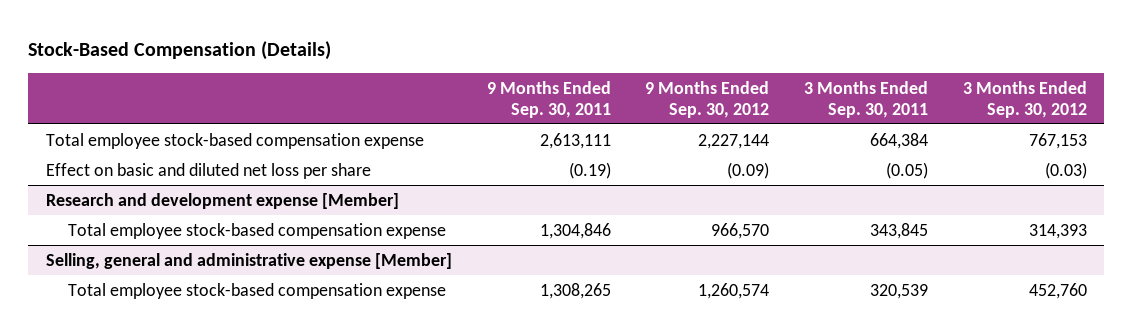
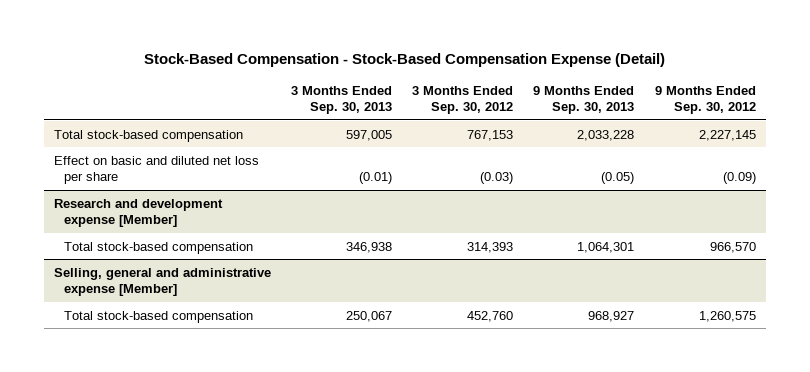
- Stock-Based Compensation (Details)
+ Stock-Based Compensation - Stock-Based Compensation Expense (Detail)
- | 9 Months Ended Sep. 30, 2011 | 9 Months Ended Sep. 30, 2012 | 3 Months Ended Sep. 30, 2011 | 3 Months Ended Sep. 30, 2012
+ | 3 Months Ended Sep. 30, 2013 | 3 Months Ended Sep. 30, 2012 | 9 Months Ended Sep. 30, 2013 | 9 Months Ended Sep. 30, 2012
- Total employee stock-based compensation expense | 2,613,111 | 2,227,144 | 664,384 | 767,153
+ Total stock-based compensation | 597,005 | 767,153 | 2,033,228 | 2,227,145
@ Research and development expense [Member]
- Total employee stock-based compensation expense | 1,304,846 | 966,570 | 343,845 | 314,393
+ Total stock-based compensation | 346,938 | 314,393 | 1,064,301 | 966,570
@ Selling, general and administrative expense [Member]
- Total employee stock-based compensation expense | 1,308,265 | 1,260,574 | 320,539 | 452,760
+ Total stock-based compensation | 250,067 | 452,760 | 968,927 | 1,260,575

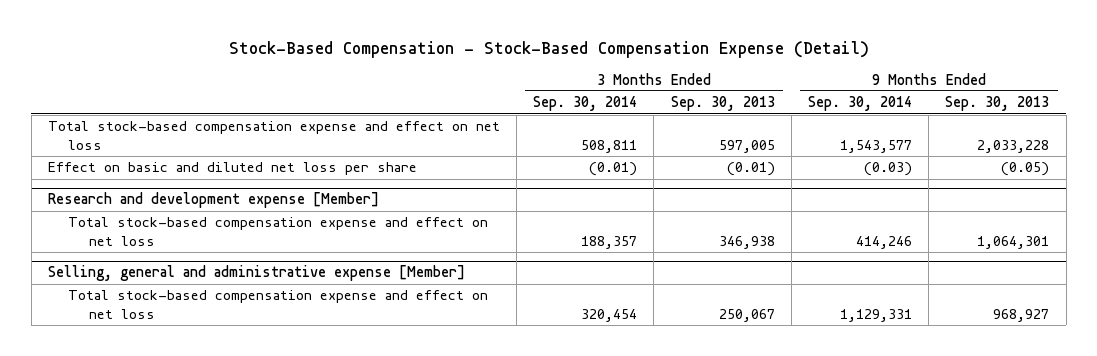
- | 3 Months Ended Sep. 30, 2013 | 3 Months Ended Sep. 30, 2012 | 9 Months Ended Sep. 30, 2013 | 9 Months Ended Sep. 30, 2012
+ | 3 Months Ended Sep. 30, 2014 | 3 Months Ended Sep. 30, 2013 | 9 Months Ended Sep. 30, 2014 | 9 Months Ended Sep. 30, 2013
- Total stock-based compensation | 597,005 | 767,153 | 2,033,228 | 2,227,145
+ Total stock-based compensation expense and effect on net loss | 508,811 | 597,005 | 1,543,577 | 2,033,228
@ Research and development expense [Member]
- Total stock-based compensation | 346,938 | 314,393 | 1,064,301 | 966,570
+ Total stock-based compensation expense and effect on net loss | 188,357 | 346,938 | 414,246 | 1,064,301
@ Selling, general and administrative expense [Member]
- Total stock-based compensation | 250,067 | 452,760 | 968,927 | 1,260,575
+ Total stock-based compensation expense and effect on net loss | 320,454 | 250,067 | 1,129,331 | 968,927

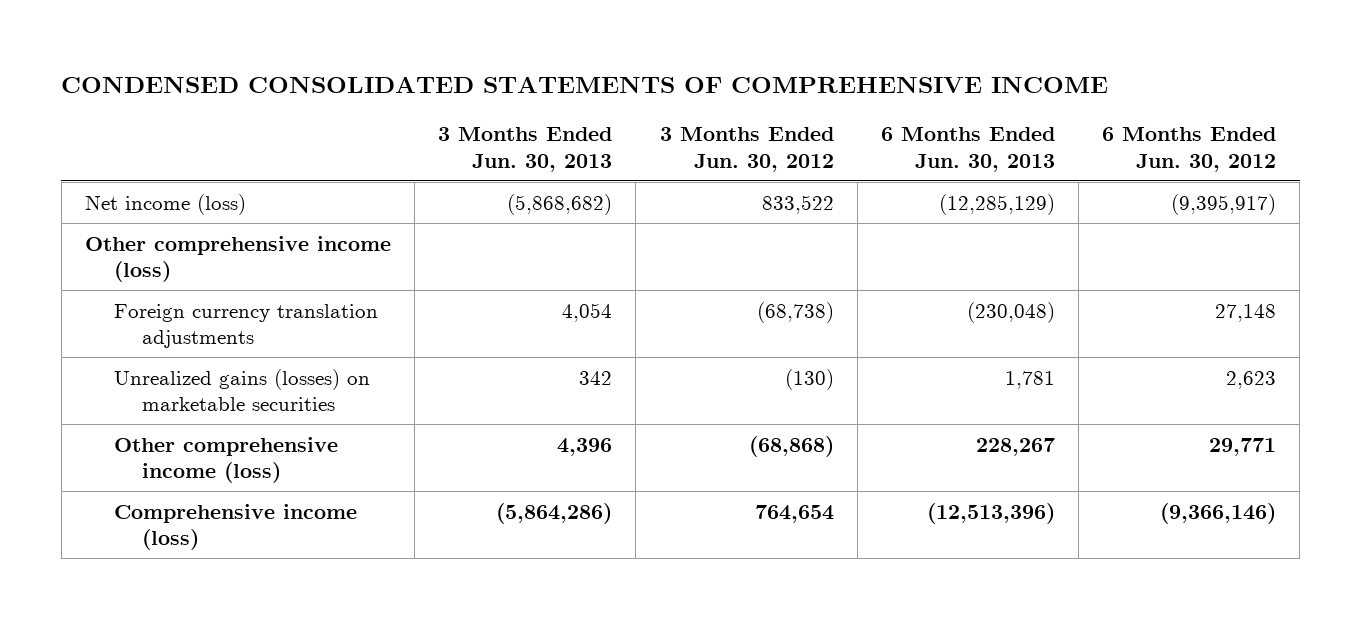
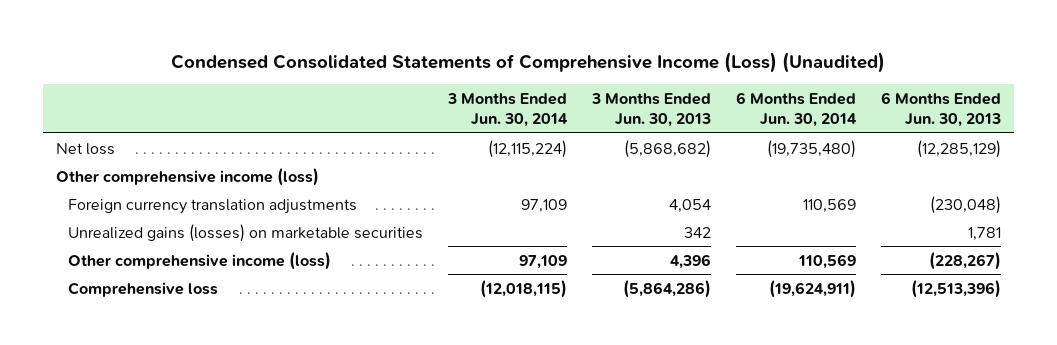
- CONDENSED CONSOLIDATED STATEMENTS OF COMPREHENSIVE INCOME
+ Condensed Consolidated Statements of Comprehensive Income (Loss) (Unaudited)
- | 3 Months Ended Jun. 30, 2013 | 3 Months Ended Jun. 30, 2012 | 6 Months Ended Jun. 30, 2013 | 6 Months Ended Jun. 30, 2012
+ | 3 Months Ended Jun. 30, 2014 | 3 Months Ended Jun. 30, 2013 | 6 Months Ended Jun. 30, 2014 | 6 Months Ended Jun. 30, 2013
- Net income (loss) | (5,868,682) | 833,522 | (12,285,129) | (9,395,917)
+ Net loss | (12,115,224) | (5,868,682) | (19,735,480) | (12,285,129)
- Other comprehensive income (loss) | 4,396 | (68,868) | 228,267 | 29,771
- Comprehensive income (loss) | (5,864,286) | 764,654 | (12,513,396) | (9,366,146)
+ Other comprehensive income (loss) | 97,109 | 4,396 | 110,569 | (228,267)
+ Comprehensive loss | (12,018,115) | (5,864,286) | (19,624,911) | (12,513,396)

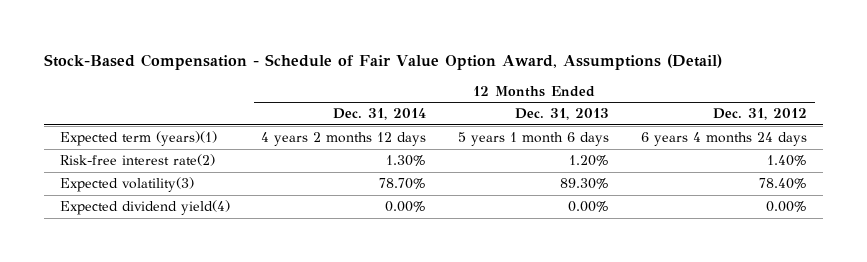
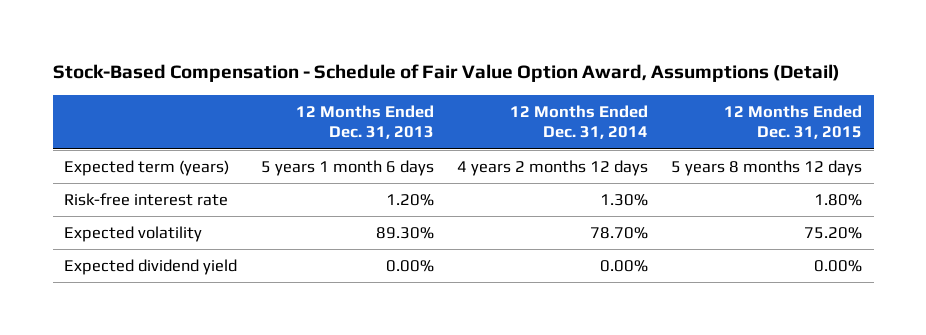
- | 12 Months Ended Dec. 31, 2014 | 12 Months Ended Dec. 31, 2013 | 12 Months Ended Dec. 31, 2012
+ | 12 Months Ended Dec. 31, 2013 | 12 Months Ended Dec. 31, 2014 | 12 Months Ended Dec. 31, 2015
- Expected term (years)(1) | 4 years 2 months 12 days | 5 years 1 month 6 days | 6 years 4 months 24 days
- Risk-free interest rate(2) | 1.30% | 1.20% | 1.40%
- Expected volatility(3) | 78.70% | 89.30% | 78.40%
- Expected dividend yield(4) | 0.00% | 0.00% | 0.00%
+ Expected term (years) | 5 years 1 month 6 days | 4 years 2 months 12 days | 5 years 8 months 12 days
+ Risk-free interest rate | 1.20% | 1.30% | 1.80%
+ Expected volatility | 89.30% | 78.70% | 75.20%
+ Expected dividend yield | 0.00% | 0.00% | 0.00%

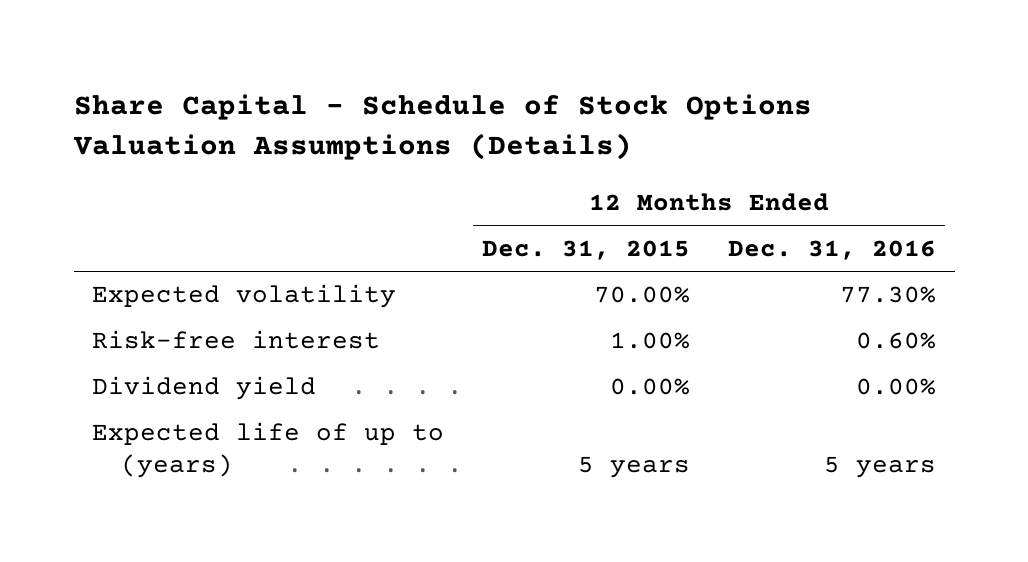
- Stock-Based Compensation - Schedule of Fair Value Option Award, Assumptions (Detail)
+ Share Capital - Schedule of Stock Options Valuation Assumptions (Details)
- | 12 Months Ended Dec. 31, 2013 | 12 Months Ended Dec. 31, 2014 | 12 Months Ended Dec. 31, 2015
+ | 12 Months Ended Dec. 31, 2015 | 12 Months Ended Dec. 31, 2016
- Expected term (years) | 5 years 1 month 6 days | 4 years 2 months 12 days | 5 years 8 months 12 days
- Risk-free interest rate | 1.20% | 1.30% | 1.80%
- Expected volatility | 89.30% | 78.70% | 75.20%
- Expected dividend yield | 0.00% | 0.00% | 0.00%
+ Expected volatility | 70.00% | 77.30%
+ Risk-free interest | 1.00% | 0.60%
+ Dividend yield | 0.00% | 0.00%
+ Expected life of up to (years) | 5 years | 5 years

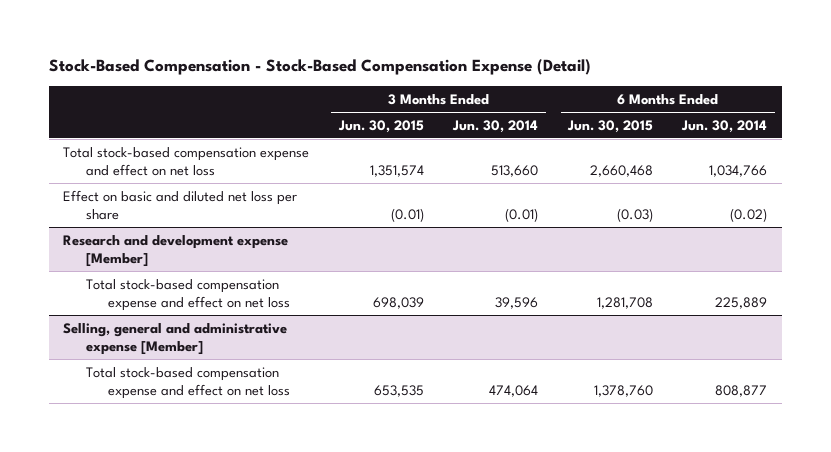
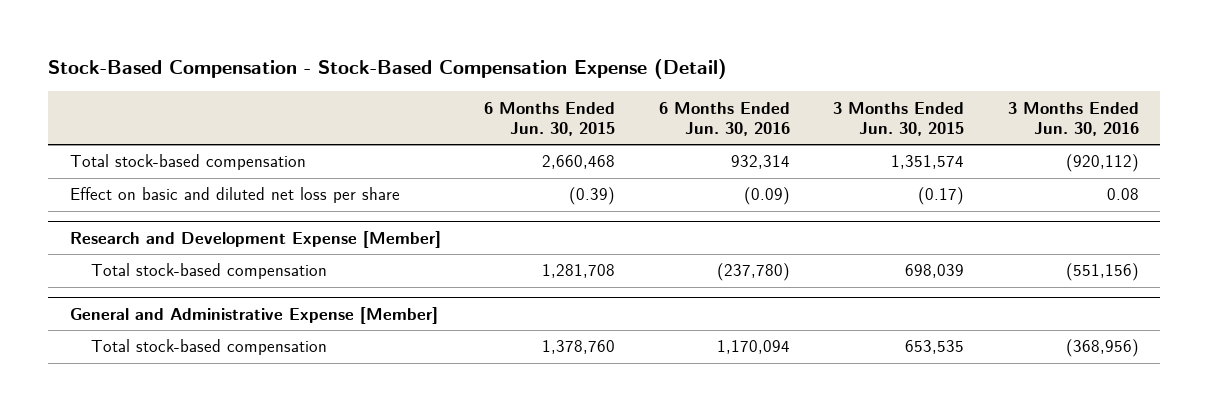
- | 3 Months Ended Jun. 30, 2015 | 3 Months Ended Jun. 30, 2014 | 6 Months Ended Jun. 30, 2015 | 6 Months Ended Jun. 30, 2014
+ | 6 Months Ended Jun. 30, 2015 | 6 Months Ended Jun. 30, 2016 | 3 Months Ended Jun. 30, 2015 | 3 Months Ended Jun. 30, 2016
- Total stock-based compensation expense and effect on net loss | 1,351,574 | 513,660 | 2,660,468 | 1,034,766
- Effect on basic and diluted net loss per share | (0.01) | (0.01) | (0.03) | (0.02)
- Research and development expense [Member]
- Total stock-based compensation expense and effect on net loss | 698,039 | 39,596 | 1,281,708 | 225,889
- Selling, general and administrative expense [Member]
- Total stock-based compensation expense and effect on net loss | 653,535 | 474,064 | 1,378,760 | 808,877
+ Total stock-based compensation | 2,660,468 | 932,314 | 1,351,574 | (920,112)
+ Effect on basic and diluted net loss per share | (0.39) | (0.09) | (0.17) | 0.08
+ Research and Development Expense [Member]
+ Total stock-based compensation | 1,281,708 | (237,780) | 698,039 | (551,156)
+ General and Administrative Expense [Member]
+ Total stock-based compensation | 1,378,760 | 1,170,094 | 653,535 | (368,956)

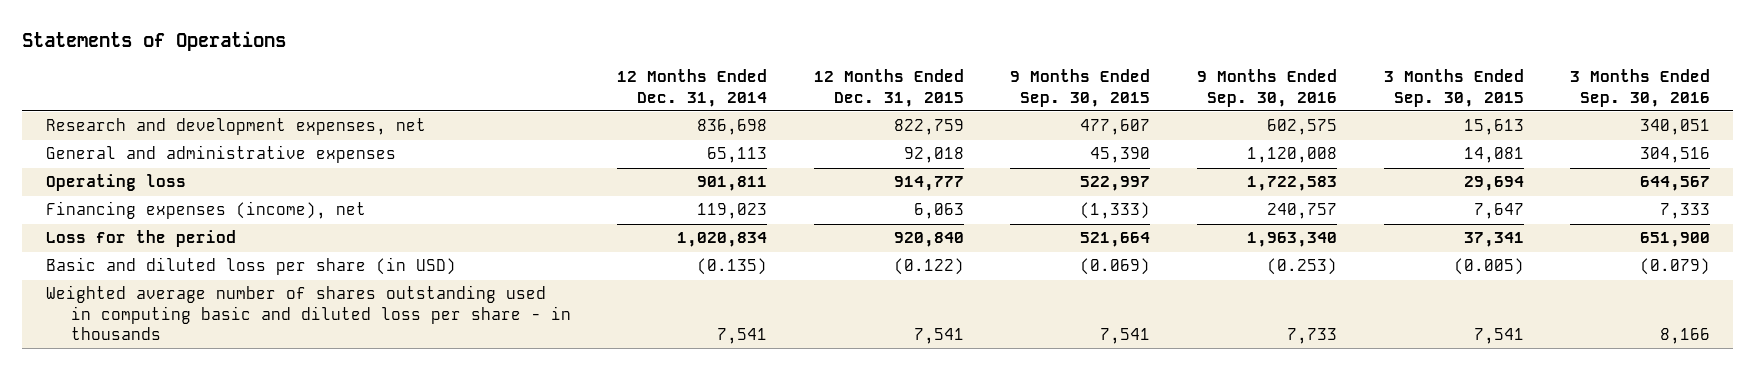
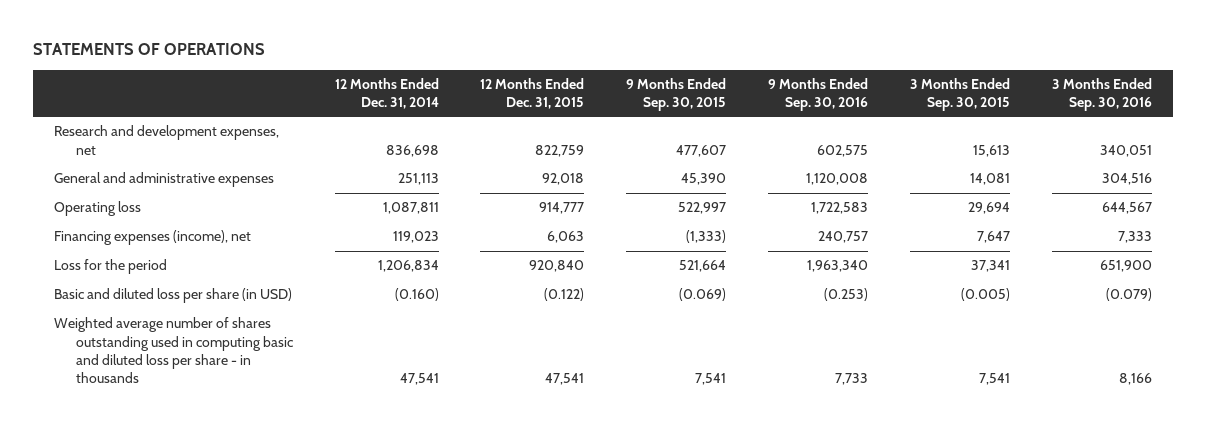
- Statements of Operations
+ STATEMENTS OF OPERATIONS
- General and administrative expenses | 65,113 | 92,018 | 45,390 | 1,120,008 | 14,081 | 304,516
- Operating loss | 901,811 | 914,777 | 522,997 | 1,722,583 | 29,694 | 644,567
+ General and administrative expenses | 251,113 | 92,018 | 45,390 | 1,120,008 | 14,081 | 304,516
+ Operating loss | 1,087,811 | 914,777 | 522,997 | 1,722,583 | 29,694 | 644,567
- Loss for the period | 1,020,834 | 920,840 | 521,664 | 1,963,340 | 37,341 | 651,900
- Basic and diluted loss per share (in USD) | (0.135) | (0.122) | (0.069) | (0.253) | (0.005) | (0.079)
- Weighted average number of shares outstanding used in computing basic and diluted loss per share - in thousands | 7,541 | 7,541 | 7,541 | 7,733 | 7,541 | 8,166
+ Loss for the period | 1,206,834 | 920,840 | 521,664 | 1,963,340 | 37,341 | 651,900
+ Basic and diluted loss per share (in USD) | (0.160) | (0.122) | (0.069) | (0.253) | (0.005) | (0.079)
+ Weighted average number of shares outstanding used in computing basic and diluted loss per share - in thousands | 47,541 | 47,541 | 7,541 | 7,733 | 7,541 | 8,166

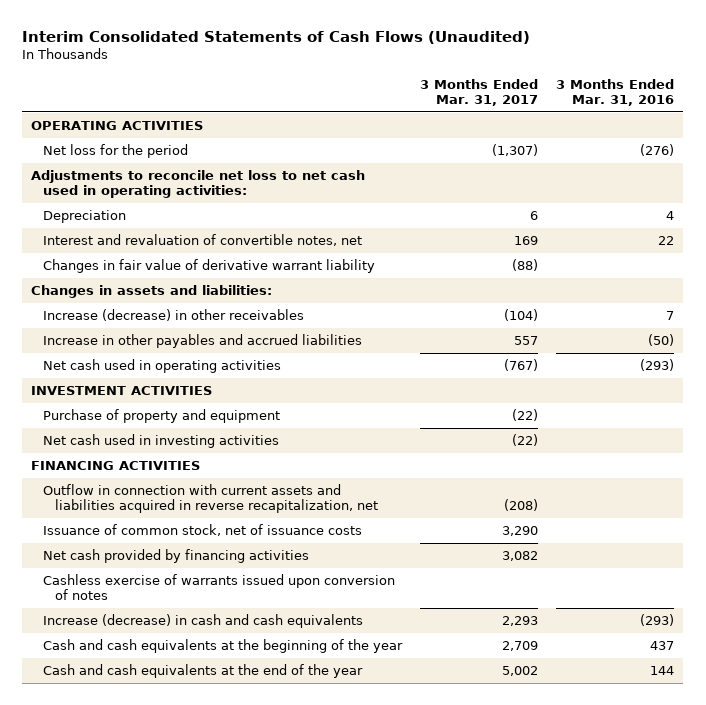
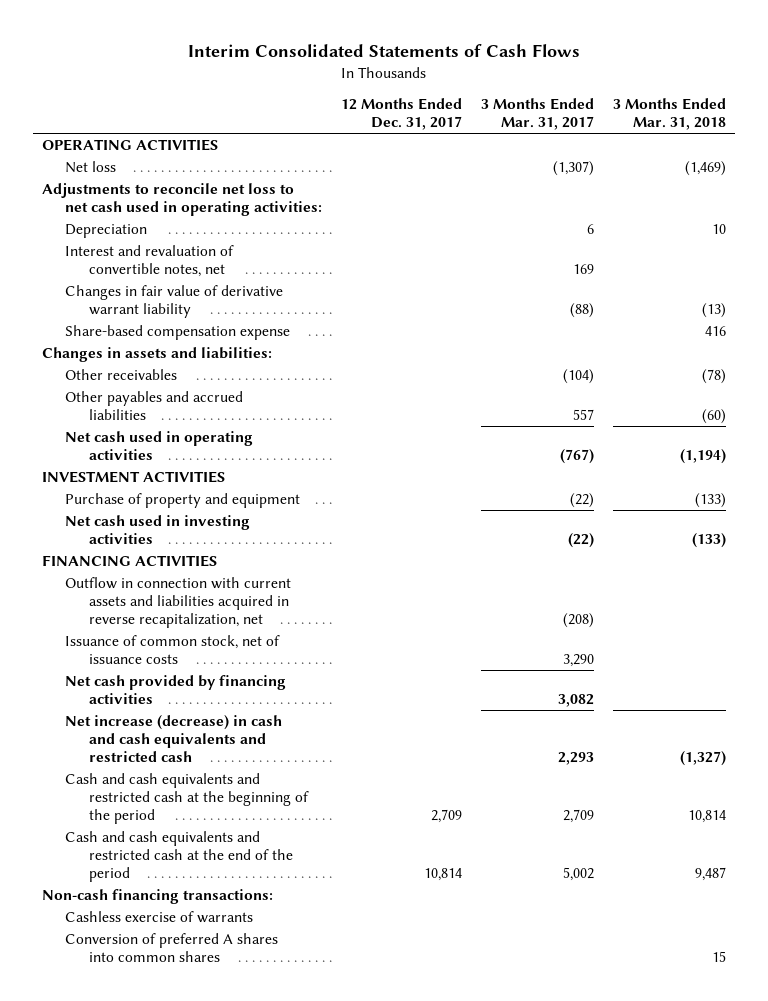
- Interim Consolidated Statements of Cash Flows (Unaudited)
+ Interim Consolidated Statements of Cash Flows
- | 3 Months Ended Mar. 31, 2017 | 3 Months Ended Mar. 31, 2016
+ | 12 Months Ended Dec. 31, 2017 | 3 Months Ended Mar. 31, 2017 | 3 Months Ended Mar. 31, 2018
- Net loss for the period | (1,307) | (276)
+ Net loss | | (1,307) | (1,469)
+ Share-based compensation expense | | | 416
- Increase (decrease) in other receivables | (104) | 7
- Increase in other payables and accrued liabilities | 557 | (50)
+ Other receivables | | (104) | (78)
+ Other payables and accrued liabilities | | 557 | (60)
- Cashless exercise of warrants issued upon conversion of notes
- Increase (decrease) in cash and cash equivalents | 2,293 | (293)
- Cash and cash equivalents at the beginning of the year | 2,709 | 437
- Cash and cash equivalents at the end of the year | 5,002 | 144
+ Net increase (decrease) in cash and cash equivalents and restricted cash | | 2,293 | (1,327)
+ Cash and cash equivalents and restricted cash at the beginning of the period | 2,709 | 2,709 | 10,814
+ Cash and cash equivalents and restricted cash at the end of the period | 10,814 | 5,002 | 9,487
+ Non-cash financing transactions:
+ Cashless exercise of warrants
+ Conversion of preferred A shares into common shares | | | 15

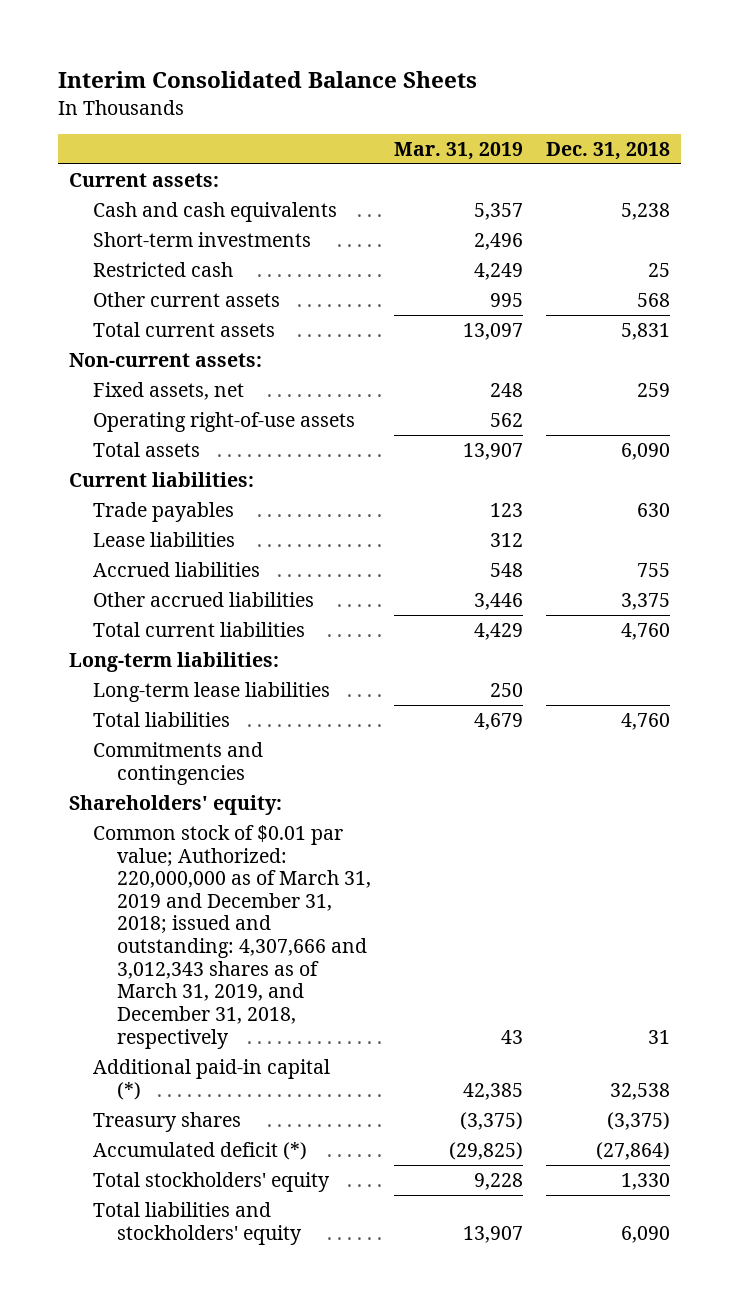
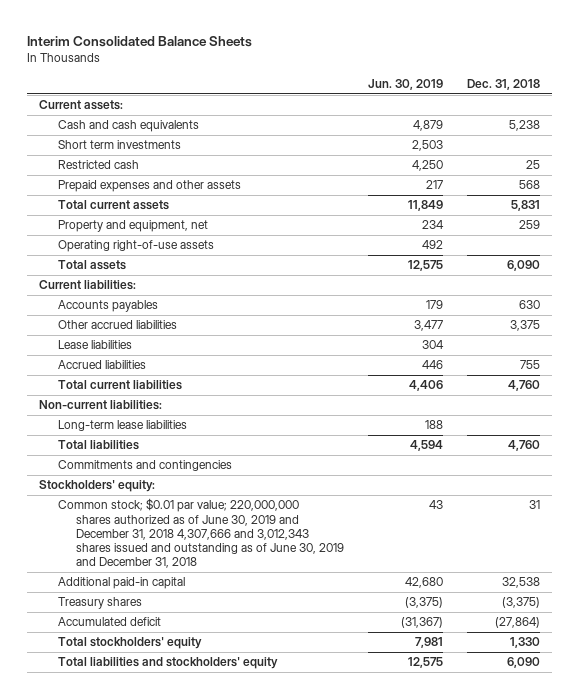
- | Mar. 31, 2019 | Dec. 31, 2018
+ | Jun. 30, 2019 | Dec. 31, 2018
- Short-term investments | 2,496 |
+ Short term investments | 2,503 |
- Other current assets | 995 | 568
+ Prepaid expenses and other assets | 217 | 568
- Non-current assets:
- Fixed assets, net | 248 | 259
+ Property and equipment, net | 234 | 259
- Trade payables | 123 | 630
+ Accounts payables | 179 | 630
moved up: Other accrued liabilities | 3,477 | 3,375
- Long-term liabilities:
+ Non-current liabilities:
- Shareholders' equity:
- Common stock of $0.01 par value; Authorized: 220,000,000 as of March 31, 2019 and December 31, 2018; issued and outstanding: 4,307,666 and 3,012,343 shares as of March 31, 2019, and December 31, 2018, respectively | 43 | 31
- Additional paid-in capital (*) | 42,385 | 32,538
+ Stockholders' equity:
+ Common stock; $0.01 par value; 220,000,000 shares authorized as of June 30, 2019 and December 31, 2018 4,307,666 and 3,012,343 shares issued and outstanding as of June 30, 2019 and December 31, 2018 | 43 | 31
+ Additional paid-in capital | 42,680 | 32,538
- Accumulated deficit (*) | (29,825) | (27,864)
+ Accumulated deficit | (31,367) | (27,864)

